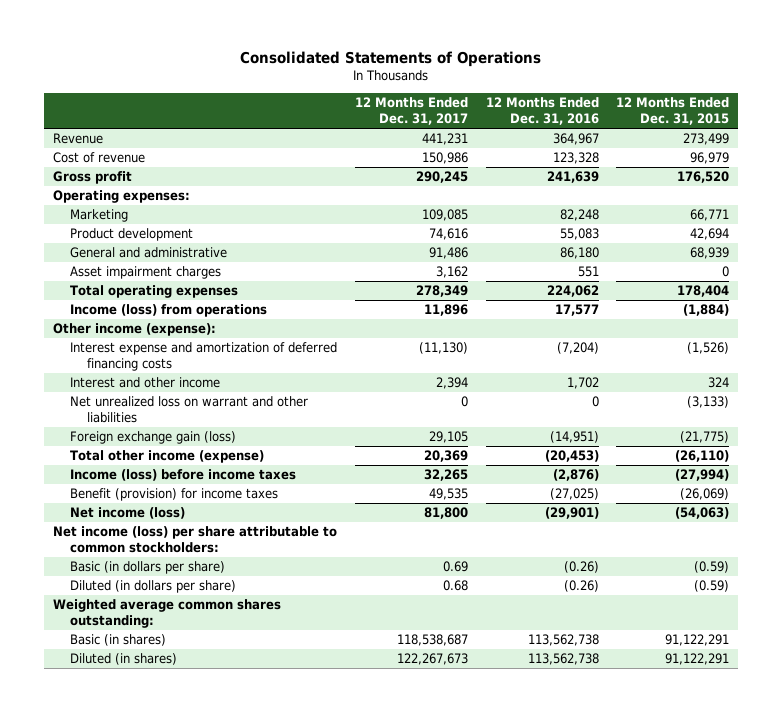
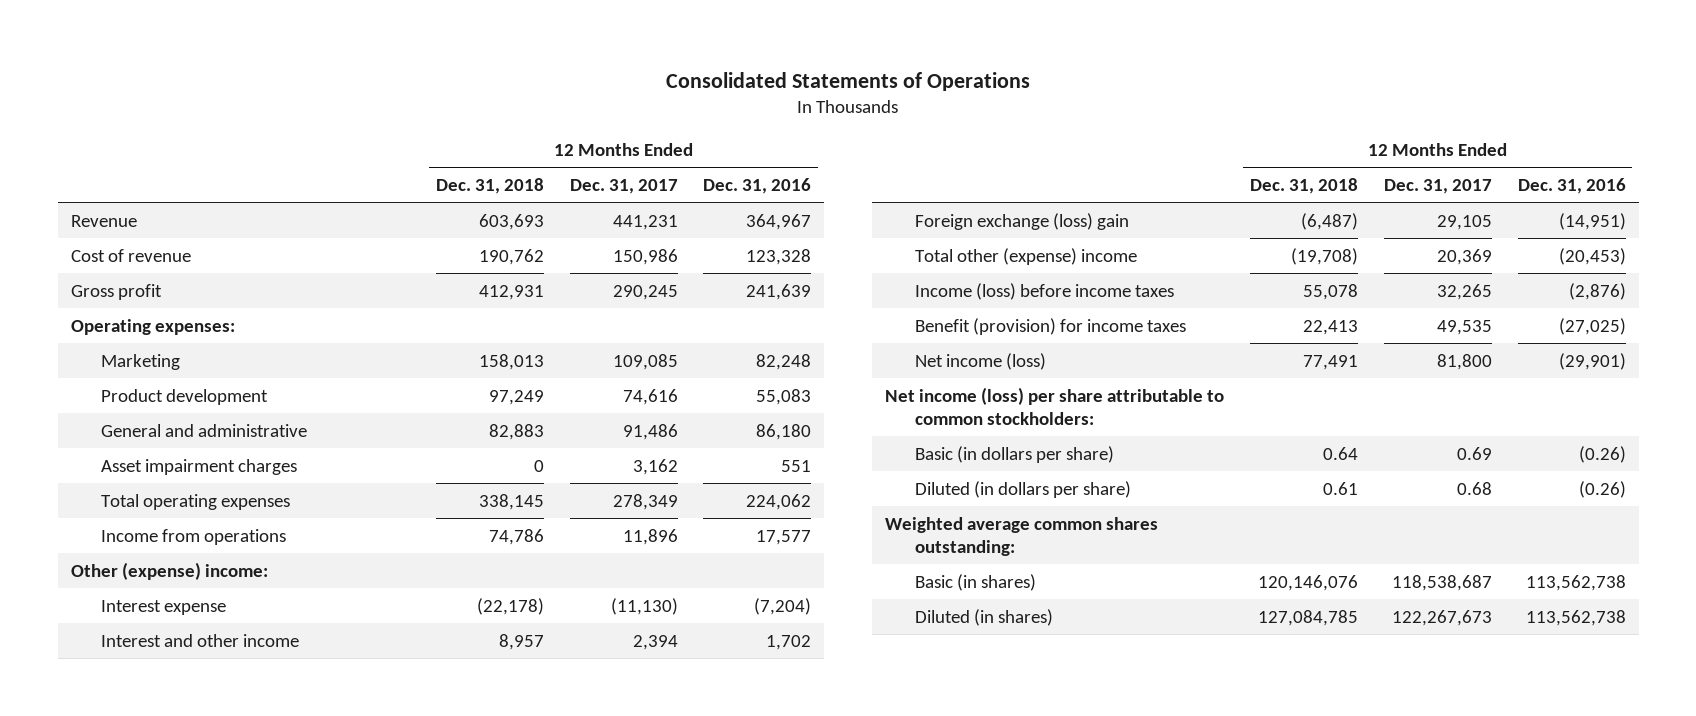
- | 12 Months Ended Dec. 31, 2017 | 12 Months Ended Dec. 31, 2016 | 12 Months Ended Dec. 31, 2015
+ | 12 Months Ended Dec. 31, 2018 | 12 Months Ended Dec. 31, 2017 | 12 Months Ended Dec. 31, 2016
- Income (loss) from operations | 11,896 | 17,577 | (1,884)
- Other income (expense):
- Interest expense and amortization of deferred financing costs | (11,130) | (7,204) | (1,526)
+ Income from operations | 74,786 | 11,896 | 17,577
+ Other (expense) income:
+ Interest expense | (22,178) | (11,130) | (7,204)
- Net unrealized loss on warrant and other liabilities | 0 | 0 | (3,133)
- Foreign exchange gain (loss) | 29,105 | (14,951) | (21,775)
- Total other income (expense) | 20,369 | (20,453) | (26,110)
+ Foreign exchange (loss) gain | (6,487) | 29,105 | (14,951)
+ Total other (expense) income | (19,708) | 20,369 | (20,453)

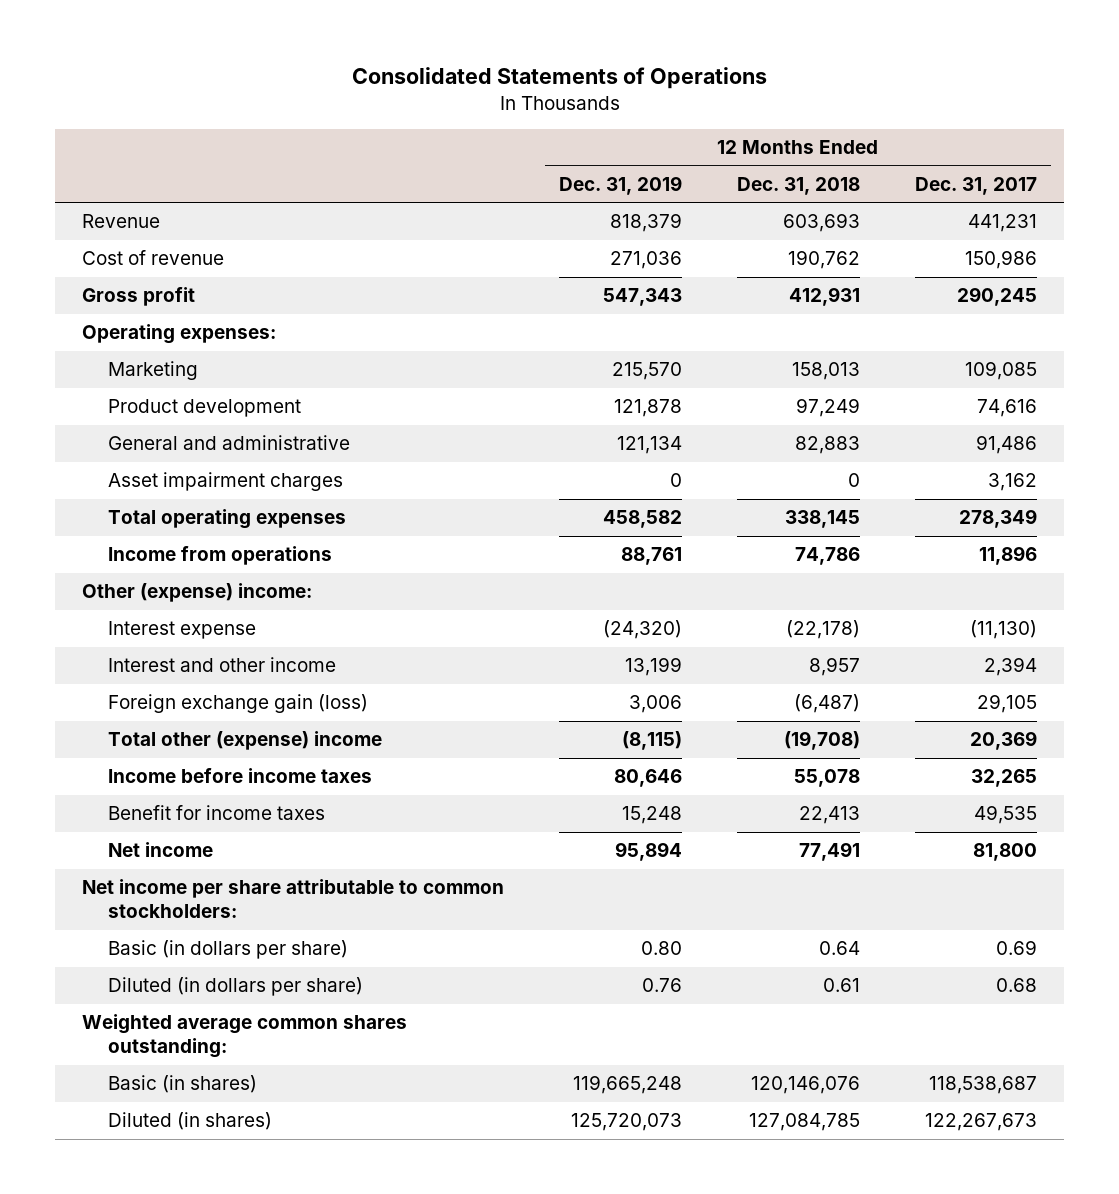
- | 12 Months Ended Dec. 31, 2018 | 12 Months Ended Dec. 31, 2017 | 12 Months Ended Dec. 31, 2016
+ | 12 Months Ended Dec. 31, 2019 | 12 Months Ended Dec. 31, 2018 | 12 Months Ended Dec. 31, 2017
- Foreign exchange (loss) gain | (6,487) | 29,105 | (14,951)
+ Foreign exchange gain (loss) | 3,006 | (6,487) | 29,105
- Income (loss) before income taxes | 55,078 | 32,265 | (2,876)
- Benefit (provision) for income taxes | 22,413 | 49,535 | (27,025)
- Net income (loss) | 77,491 | 81,800 | (29,901)
- Net income (loss) per share attributable to common stockholders:
+ Income before income taxes | 80,646 | 55,078 | 32,265
+ Benefit for income taxes | 15,248 | 22,413 | 49,535
+ Net income | 95,894 | 77,491 | 81,800
+ Net income per share attributable to common stockholders:

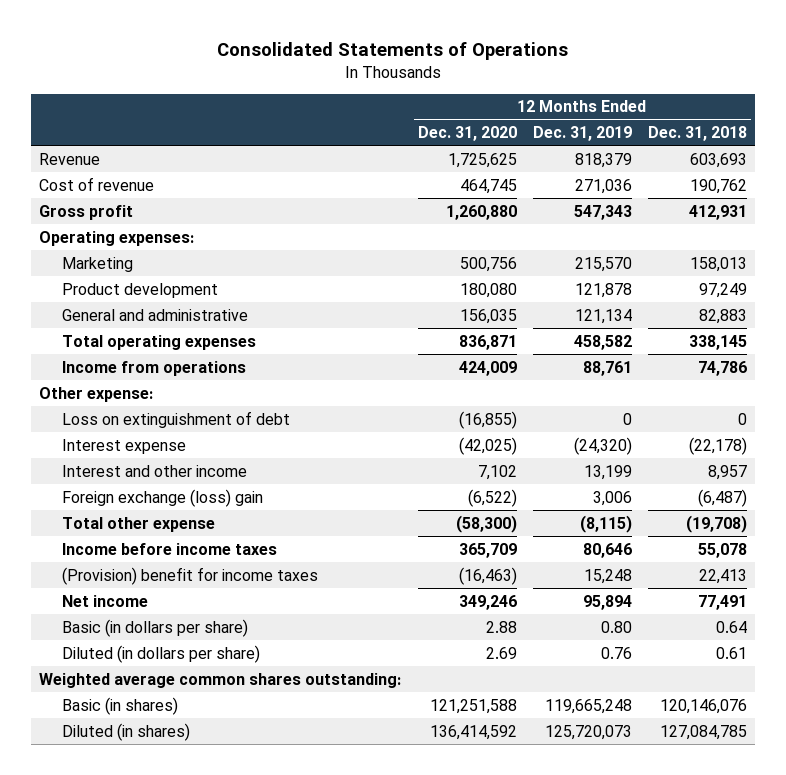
- | 12 Months Ended Dec. 31, 2019 | 12 Months Ended Dec. 31, 2018 | 12 Months Ended Dec. 31, 2017
+ | 12 Months Ended Dec. 31, 2020 | 12 Months Ended Dec. 31, 2019 | 12 Months Ended Dec. 31, 2018
- Asset impairment charges | 0 | 0 | 3,162
- Other (expense) income:
+ Other expense:
+ Loss on extinguishment of debt | (16,855) | 0 | 0
- Foreign exchange gain (loss) | 3,006 | (6,487) | 29,105
- Total other (expense) income | (8,115) | (19,708) | 20,369
+ Foreign exchange (loss) gain | (6,522) | 3,006 | (6,487)
+ Total other expense | (58,300) | (8,115) | (19,708)
- Benefit for income taxes | 15,248 | 22,413 | 49,535
+ (Provision) benefit for income taxes | (16,463) | 15,248 | 22,413
- Net income per share attributable to common stockholders:

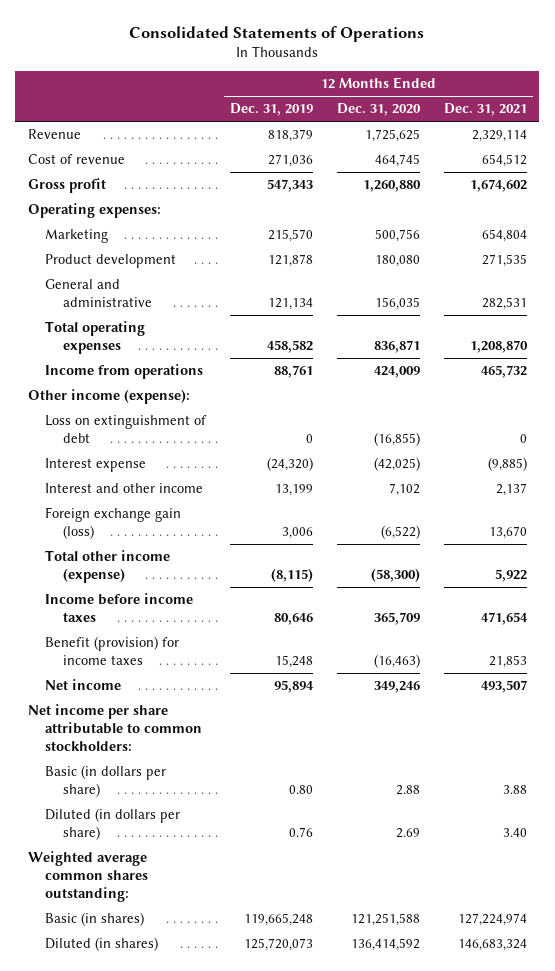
- | 12 Months Ended Dec. 31, 2020 | 12 Months Ended Dec. 31, 2019 | 12 Months Ended Dec. 31, 2018
+ | 12 Months Ended Dec. 31, 2019 | 12 Months Ended Dec. 31, 2020 | 12 Months Ended Dec. 31, 2021
- Other expense:
+ Other income (expense):
- Foreign exchange (loss) gain | (6,522) | 3,006 | (6,487)
- Total other expense | (58,300) | (8,115) | (19,708)
+ Foreign exchange gain (loss) | 3,006 | (6,522) | 13,670
+ Total other income (expense) | (8,115) | (58,300) | 5,922
- (Provision) benefit for income taxes | (16,463) | 15,248 | 22,413
+ Benefit (provision) for income taxes | 15,248 | (16,463) | 21,853
+ Net income per share attributable to common stockholders:

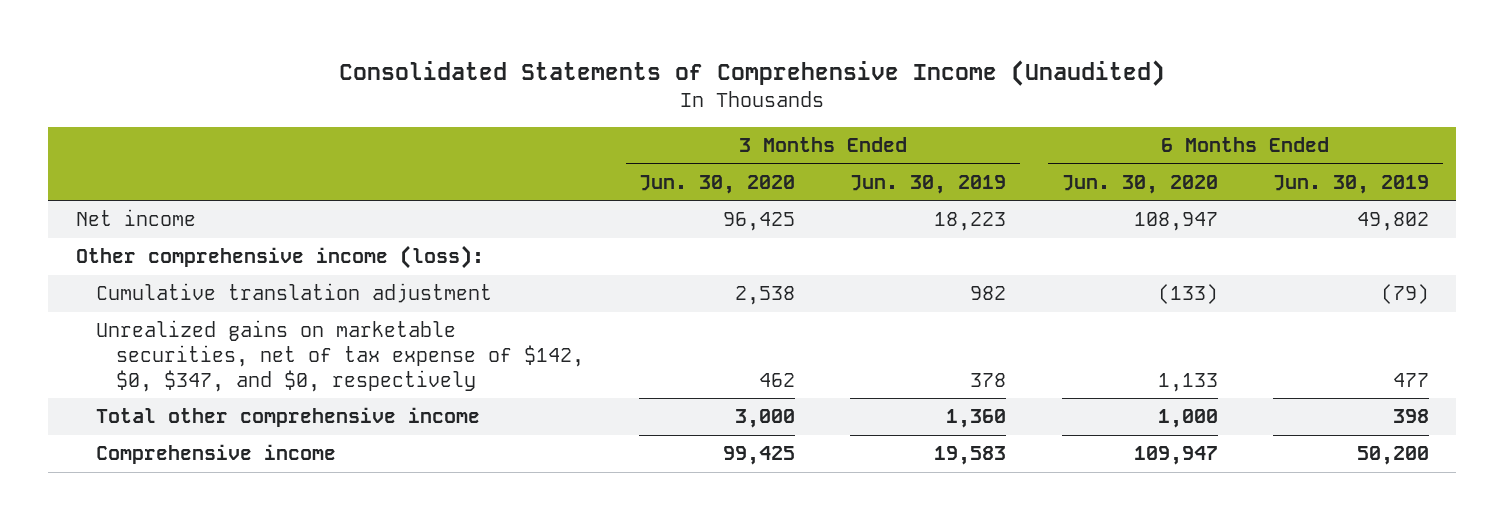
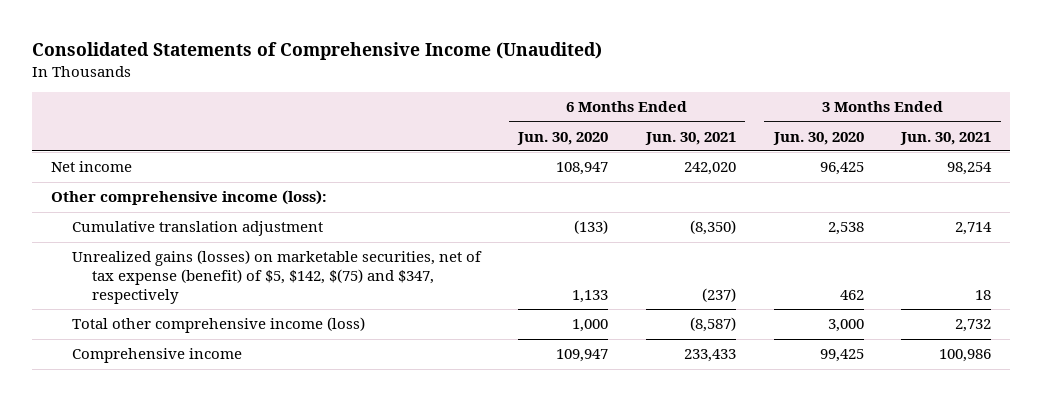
- | 3 Months Ended Jun. 30, 2020 | 3 Months Ended Jun. 30, 2019 | 6 Months Ended Jun. 30, 2020 | 6 Months Ended Jun. 30, 2019
+ | 6 Months Ended Jun. 30, 2020 | 6 Months Ended Jun. 30, 2021 | 3 Months Ended Jun. 30, 2020 | 3 Months Ended Jun. 30, 2021
- Unrealized gains on marketable securities, net of tax expense of $142, $0, $347, and $0, respectively | 462 | 378 | 1,133 | 477
- Total other comprehensive income | 3,000 | 1,360 | 1,000 | 398
+ Unrealized gains (losses) on marketable securities, net of tax expense (benefit) of $5, $142, $(75) and $347, respectively | 1,133 | (237) | 462 | 18
+ Total other comprehensive income (loss) | 1,000 | (8,587) | 3,000 | 2,732

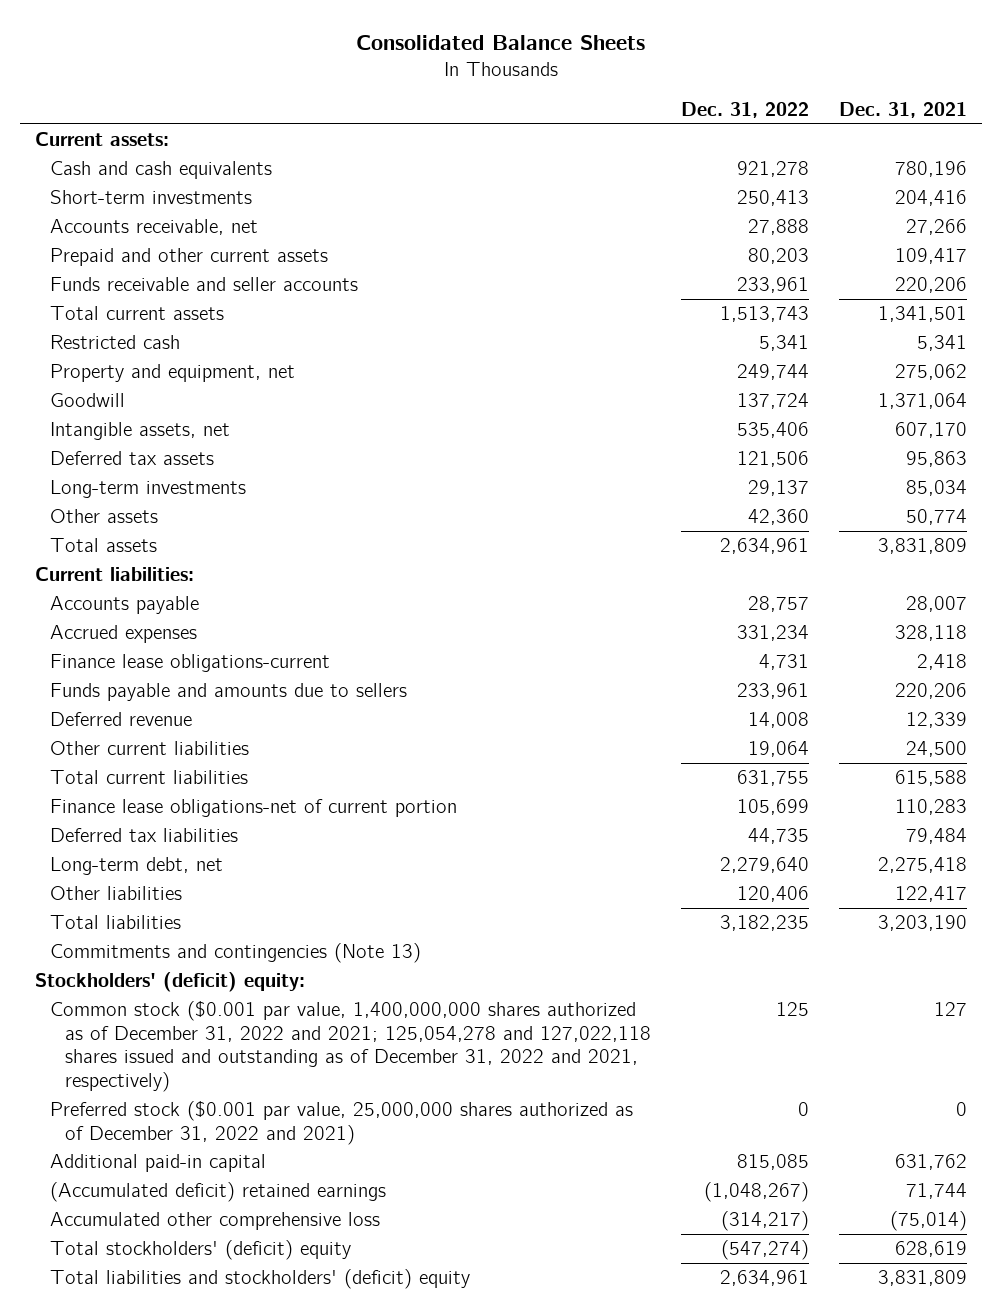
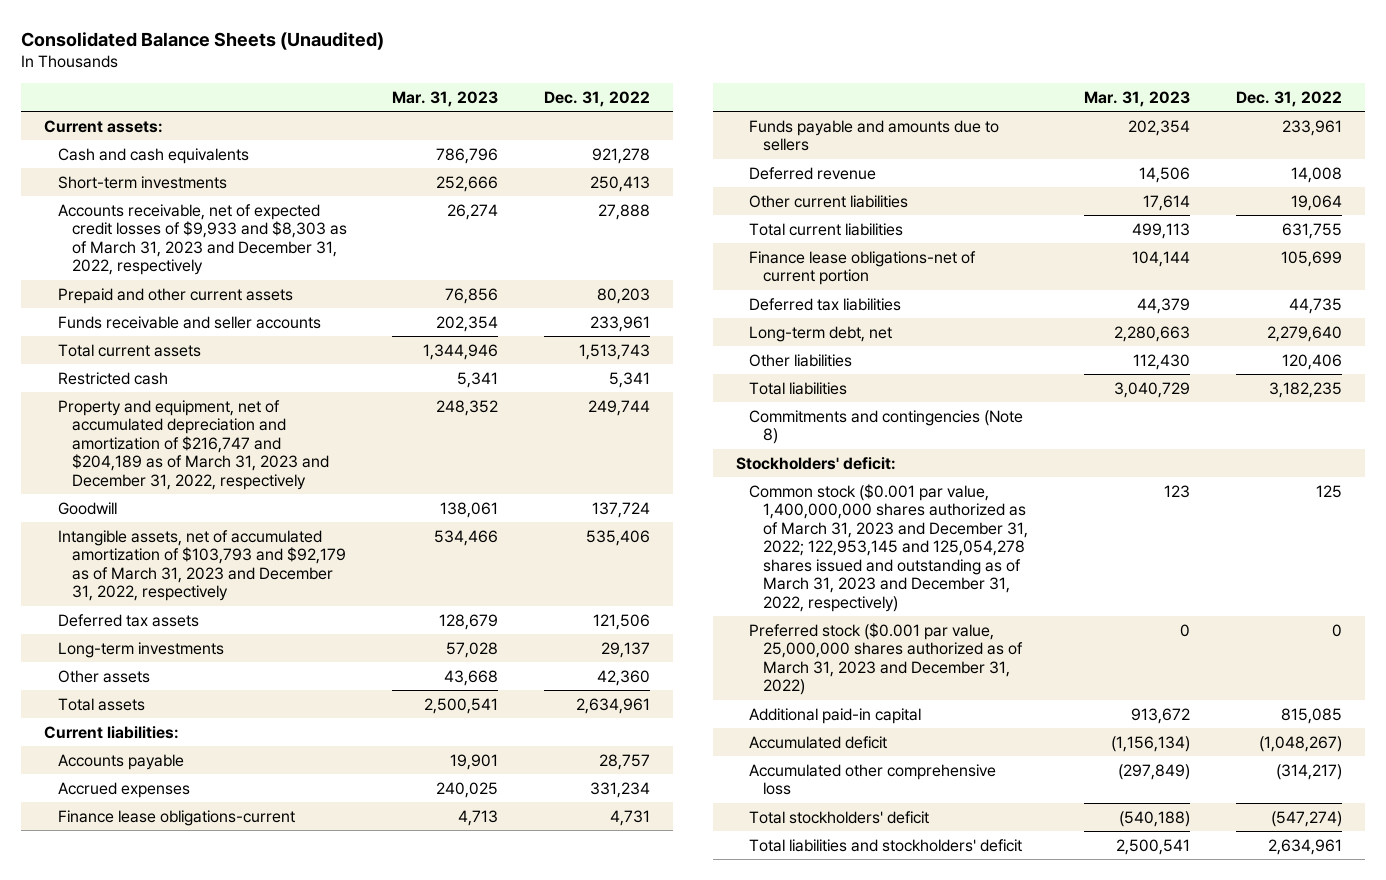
- Consolidated Balance Sheets
+ Consolidated Balance Sheets (Unaudited)
- | Dec. 31, 2022 | Dec. 31, 2021
+ | Mar. 31, 2023 | Dec. 31, 2022
- Accounts receivable, net | 27,888 | 27,266
+ Accounts receivable, net of expected credit losses of $9,933 and $8,303 as of March 31, 2023 and December 31, 2022, respectively | 26,274 | 27,888
- Property and equipment, net | 249,744 | 275,062
+ Property and equipment, net of accumulated depreciation and amortization of $216,747 and $204,189 as of March 31, 2023 and December 31, 2022, respectively | 248,352 | 249,744
- Intangible assets, net | 535,406 | 607,170
+ Intangible assets, net of accumulated amortization of $103,793 and $92,179 as of March 31, 2023 and December 31, 2022, respectively | 534,466 | 535,406
- Commitments and contingencies (Note 13)
- Stockholders' (deficit) equity:
- Common stock ($0.001 par value, 1,400,000,000 shares authorized as of December 31, 2022 and 2021; 125,054,278 and 127,022,118 shares issued and outstanding as of December 31, 2022 and 2021, respectively) | 125 | 127
- Preferred stock ($0.001 par value, 25,000,000 shares authorized as of December 31, 2022 and 2021) | 0 | 0
+ Commitments and contingencies (Note 8)
+ Stockholders' deficit:
+ Common stock ($0.001 par value, 1,400,000,000 shares authorized as of March 31, 2023 and December 31, 2022; 122,953,145 and 125,054,278 shares issued and outstanding as of March 31, 2023 and December 31, 2022, respectively) | 123 | 125
+ Preferred stock ($0.001 par value, 25,000,000 shares authorized as of March 31, 2023 and December 31, 2022) | 0 | 0
- (Accumulated deficit) retained earnings | (1,048,267) | 71,744
+ Accumulated deficit | (1,156,134) | (1,048,267)
- Total stockholders' (deficit) equity | (547,274) | 628,619
- Total liabilities and stockholders' (deficit) equity | 2,634,961 | 3,831,809
+ Total stockholders' deficit | (540,188) | (547,274)
+ Total liabilities and stockholders' deficit | 2,500,541 | 2,634,961

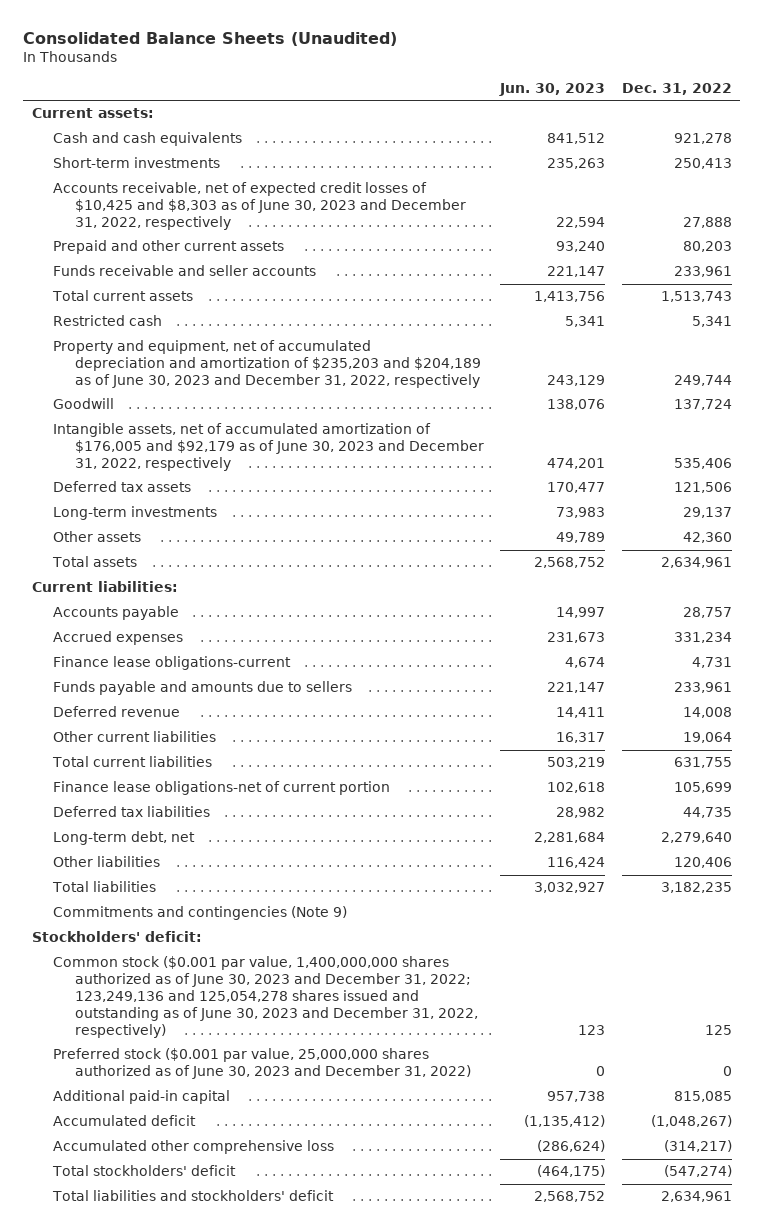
- | Mar. 31, 2023 | Dec. 31, 2022
+ | Jun. 30, 2023 | Dec. 31, 2022
- Accounts receivable, net of expected credit losses of $9,933 and $8,303 as of March 31, 2023 and December 31, 2022, respectively | 26,274 | 27,888
+ Accounts receivable, net of expected credit losses of $10,425 and $8,303 as of June 30, 2023 and December 31, 2022, respectively | 22,594 | 27,888
- Property and equipment, net of accumulated depreciation and amortization of $216,747 and $204,189 as of March 31, 2023 and December 31, 2022, respectively | 248,352 | 249,744
+ Property and equipment, net of accumulated depreciation and amortization of $235,203 and $204,189 as of June 30, 2023 and December 31, 2022, respectively | 243,129 | 249,744
- Intangible assets, net of accumulated amortization of $103,793 and $92,179 as of March 31, 2023 and December 31, 2022, respectively | 534,466 | 535,406
+ Intangible assets, net of accumulated amortization of $176,005 and $92,179 as of June 30, 2023 and December 31, 2022, respectively | 474,201 | 535,406
- Commitments and contingencies (Note 8)
+ Commitments and contingencies (Note 9)
- Common stock ($0.001 par value, 1,400,000,000 shares authorized as of March 31, 2023 and December 31, 2022; 122,953,145 and 125,054,278 shares issued and outstanding as of March 31, 2023 and December 31, 2022, respectively) | 123 | 125
- Preferred stock ($0.001 par value, 25,000,000 shares authorized as of March 31, 2023 and December 31, 2022) | 0 | 0
+ Common stock ($0.001 par value, 1,400,000,000 shares authorized as of June 30, 2023 and December 31, 2022; 123,249,136 and 125,054,278 shares issued and outstanding as of June 30, 2023 and December 31, 2022, respectively) | 123 | 125
+ Preferred stock ($0.001 par value, 25,000,000 shares authorized as of June 30, 2023 and December 31, 2022) | 0 | 0

